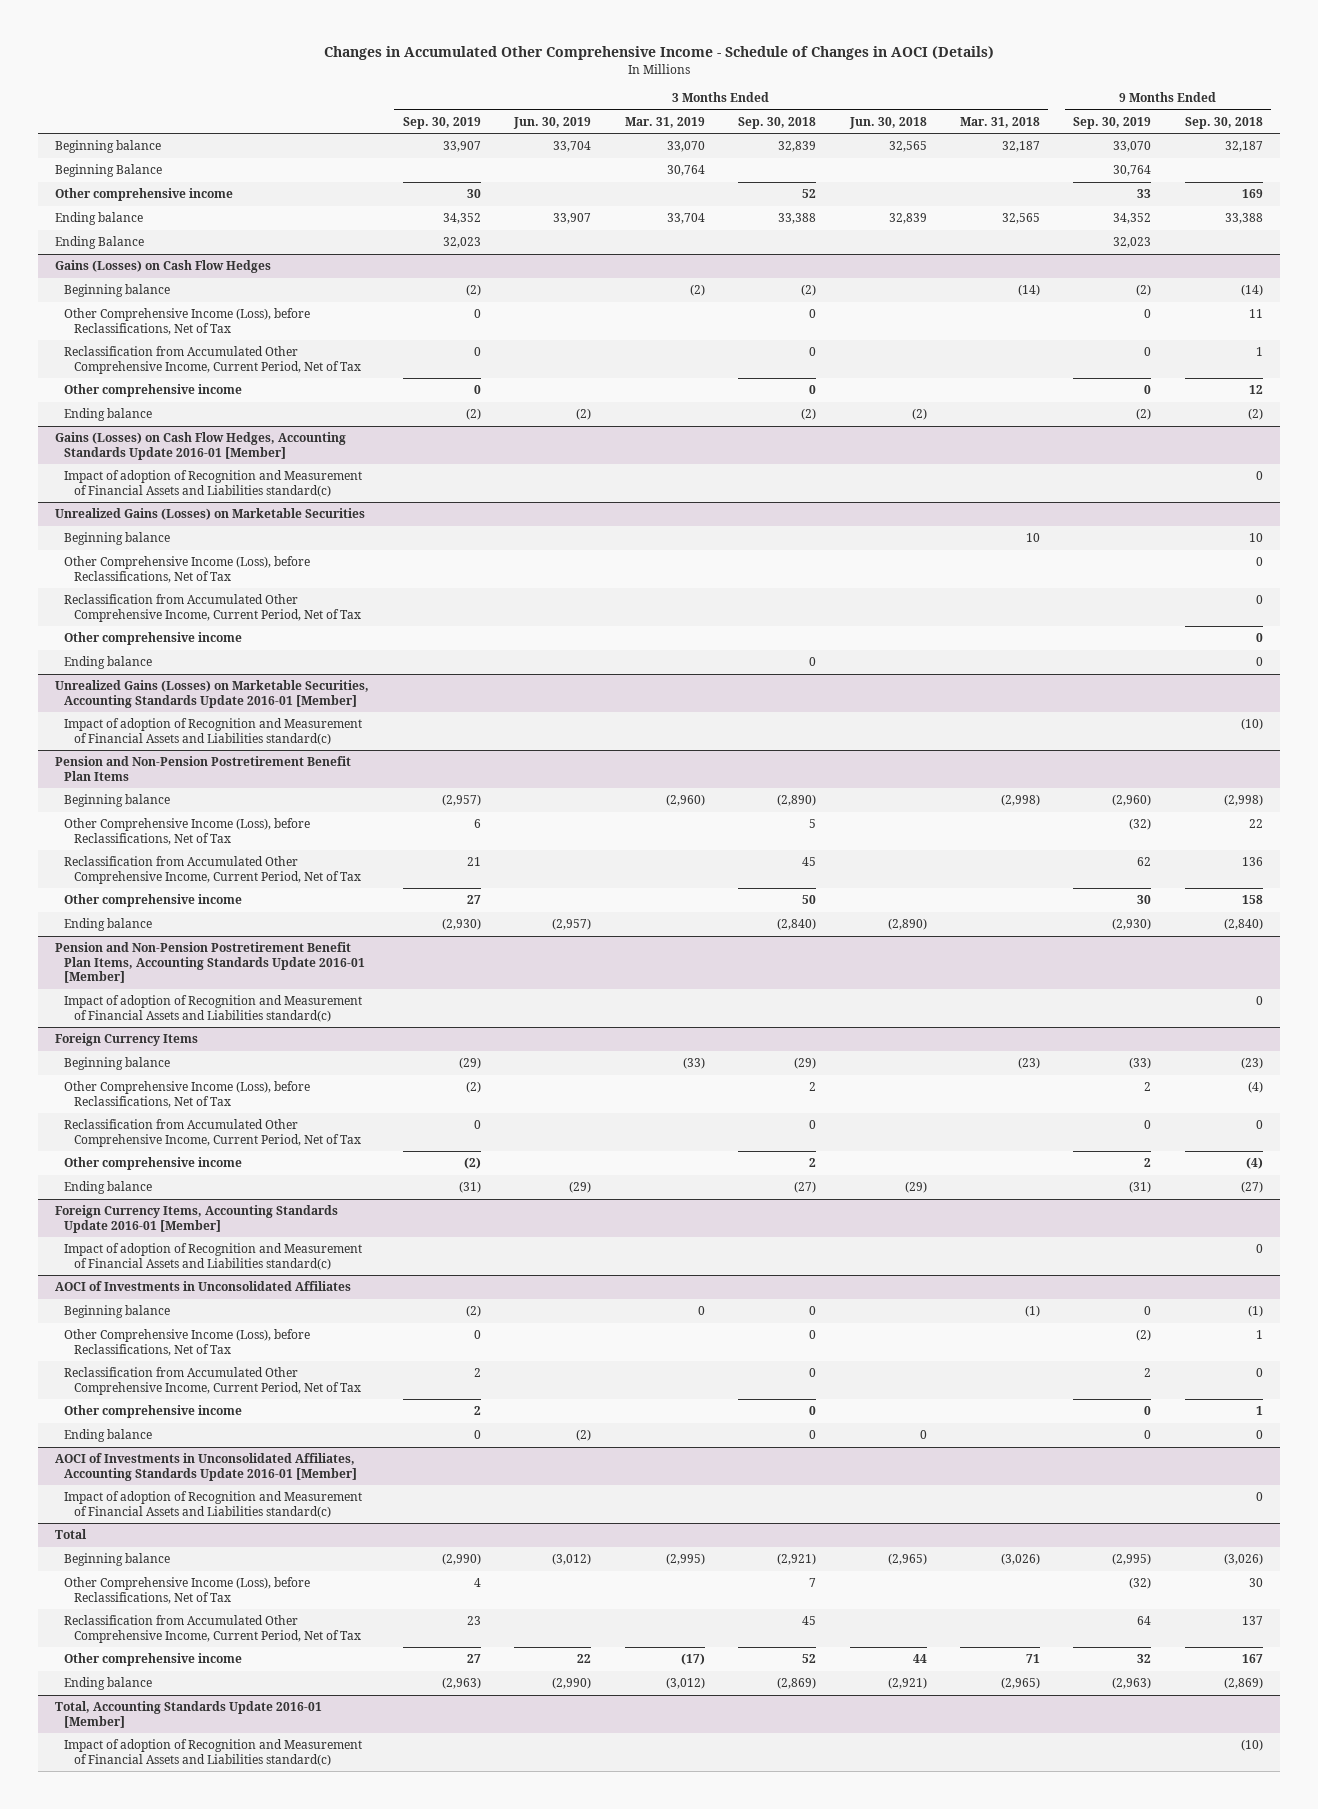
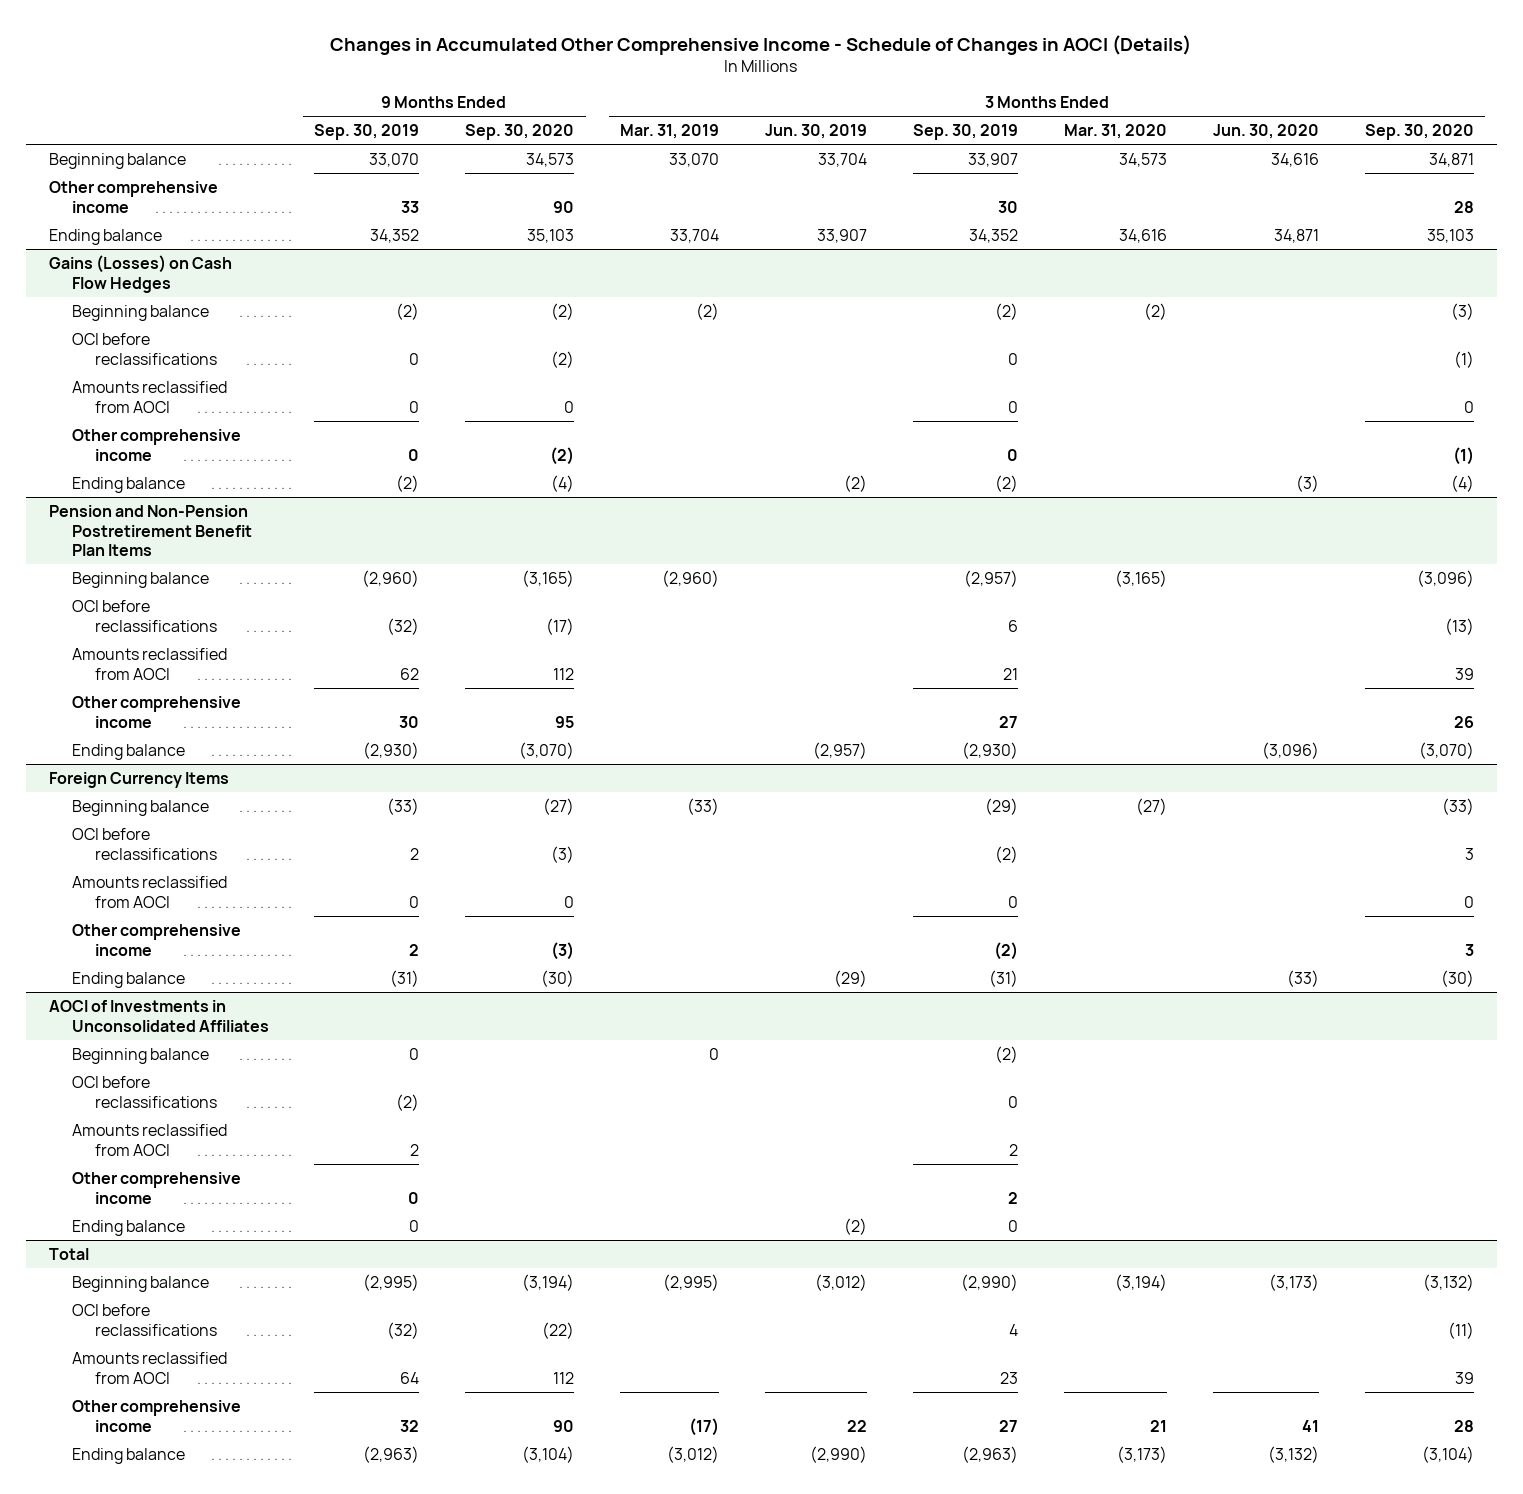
- | 3 Months Ended Sep. 30, 2019 | 3 Months Ended Jun. 30, 2019 | 3 Months Ended Mar. 31, 2019 | 3 Months Ended Sep. 30, 2018 | 3 Months Ended Jun. 30, 2018 | 3 Months Ended Mar. 31, 2018 | 9 Months Ended Sep. 30, 2019 | 9 Months Ended Sep. 30, 2018
+ | 9 Months Ended Sep. 30, 2019 | 9 Months Ended Sep. 30, 2020 | 3 Months Ended Mar. 31, 2019 | 3 Months Ended Jun. 30, 2019 | 3 Months Ended Sep. 30, 2019 | 3 Months Ended Mar. 31, 2020 | 3 Months Ended Jun. 30, 2020 | 3 Months Ended Sep. 30, 2020
- Beginning Balance | | | 30,764 | | | | 30,764 |
- Ending Balance | 32,023 | | | | | | 32,023 |
@ Gains (Losses) on Cash Flow Hedges
- Other Comprehensive Income (Loss), before Reclassifications, Net of Tax | 0 | | | 0 | | | 0 | 11
- Reclassification from Accumulated Other Comprehensive Income, Current Period, Net of Tax | 0 | | | 0 | | | 0 | 1
+ OCI before reclassifications | 0 | (2) | | | 0 | | | (1)
+ Amounts reclassified from AOCI | 0 | 0 | | | 0 | | | 0
- Gains (Losses) on Cash Flow Hedges, Accounting Standards Update 2016-01 [Member]
- Impact of adoption of Recognition and Measurement of Financial Assets and Liabilities standard(c) | | | | | | | | 0
- Unrealized Gains (Losses) on Marketable Securities
- Beginning balance | | | | | | 10 | | 10
- Other Comprehensive Income (Loss), before Reclassifications, Net of Tax | | | | | | | | 0
- Reclassification from Accumulated Other Comprehensive Income, Current Period, Net of Tax | | | | | | | | 0
- Other comprehensive income | | | | | | | | 0
- Ending balance | | | | 0 | | | | 0
- Unrealized Gains (Losses) on Marketable Securities, Accounting Standards Update 2016-01 [Member]
- Impact of adoption of Recognition and Measurement of Financial Assets and Liabilities standard(c) | | | | | | | | (10)
@ Pension and Non-Pension Postretirement Benefit Plan Items
- Other Comprehensive Income (Loss), before Reclassifications, Net of Tax | 6 | | | 5 | | | (32) | 22
- Reclassification from Accumulated Other Comprehensive Income, Current Period, Net of Tax | 21 | | | 45 | | | 62 | 136
+ OCI before reclassifications | (32) | (17) | | | 6 | | | (13)
+ Amounts reclassified from AOCI | 62 | 112 | | | 21 | | | 39
- Pension and Non-Pension Postretirement Benefit Plan Items, Accounting Standards Update 2016-01 [Member]
- Impact of adoption of Recognition and Measurement of Financial Assets and Liabilities standard(c) | | | | | | | | 0
@ Foreign Currency Items
- Other Comprehensive Income (Loss), before Reclassifications, Net of Tax | (2) | | | 2 | | | 2 | (4)
- Reclassification from Accumulated Other Comprehensive Income, Current Period, Net of Tax | 0 | | | 0 | | | 0 | 0
+ OCI before reclassifications | 2 | (3) | | | (2) | | | 3
+ Amounts reclassified from AOCI | 0 | 0 | | | 0 | | | 0
- Foreign Currency Items, Accounting Standards Update 2016-01 [Member]
- Impact of adoption of Recognition and Measurement of Financial Assets and Liabilities standard(c) | | | | | | | | 0
@ AOCI of Investments in Unconsolidated Affiliates
- Other Comprehensive Income (Loss), before Reclassifications, Net of Tax | 0 | | | 0 | | | (2) | 1
- Reclassification from Accumulated Other Comprehensive Income, Current Period, Net of Tax | 2 | | | 0 | | | 2 | 0
+ OCI before reclassifications | (2) | | | | 0 | | |
+ Amounts reclassified from AOCI | 2 | | | | 2 | | |
- AOCI of Investments in Unconsolidated Affiliates, Accounting Standards Update 2016-01 [Member]
- Impact of adoption of Recognition and Measurement of Financial Assets and Liabilities standard(c) | | | | | | | | 0
@ Total
- Other Comprehensive Income (Loss), before Reclassifications, Net of Tax | 4 | | | 7 | | | (32) | 30
- Reclassification from Accumulated Other Comprehensive Income, Current Period, Net of Tax | 23 | | | 45 | | | 64 | 137
+ OCI before reclassifications | (32) | (22) | | | 4 | | | (11)
+ Amounts reclassified from AOCI | 64 | 112 | | | 23 | | | 39
- Total, Accounting Standards Update 2016-01 [Member]
- Impact of adoption of Recognition and Measurement of Financial Assets and Liabilities standard(c) | | | | | | | | (10)

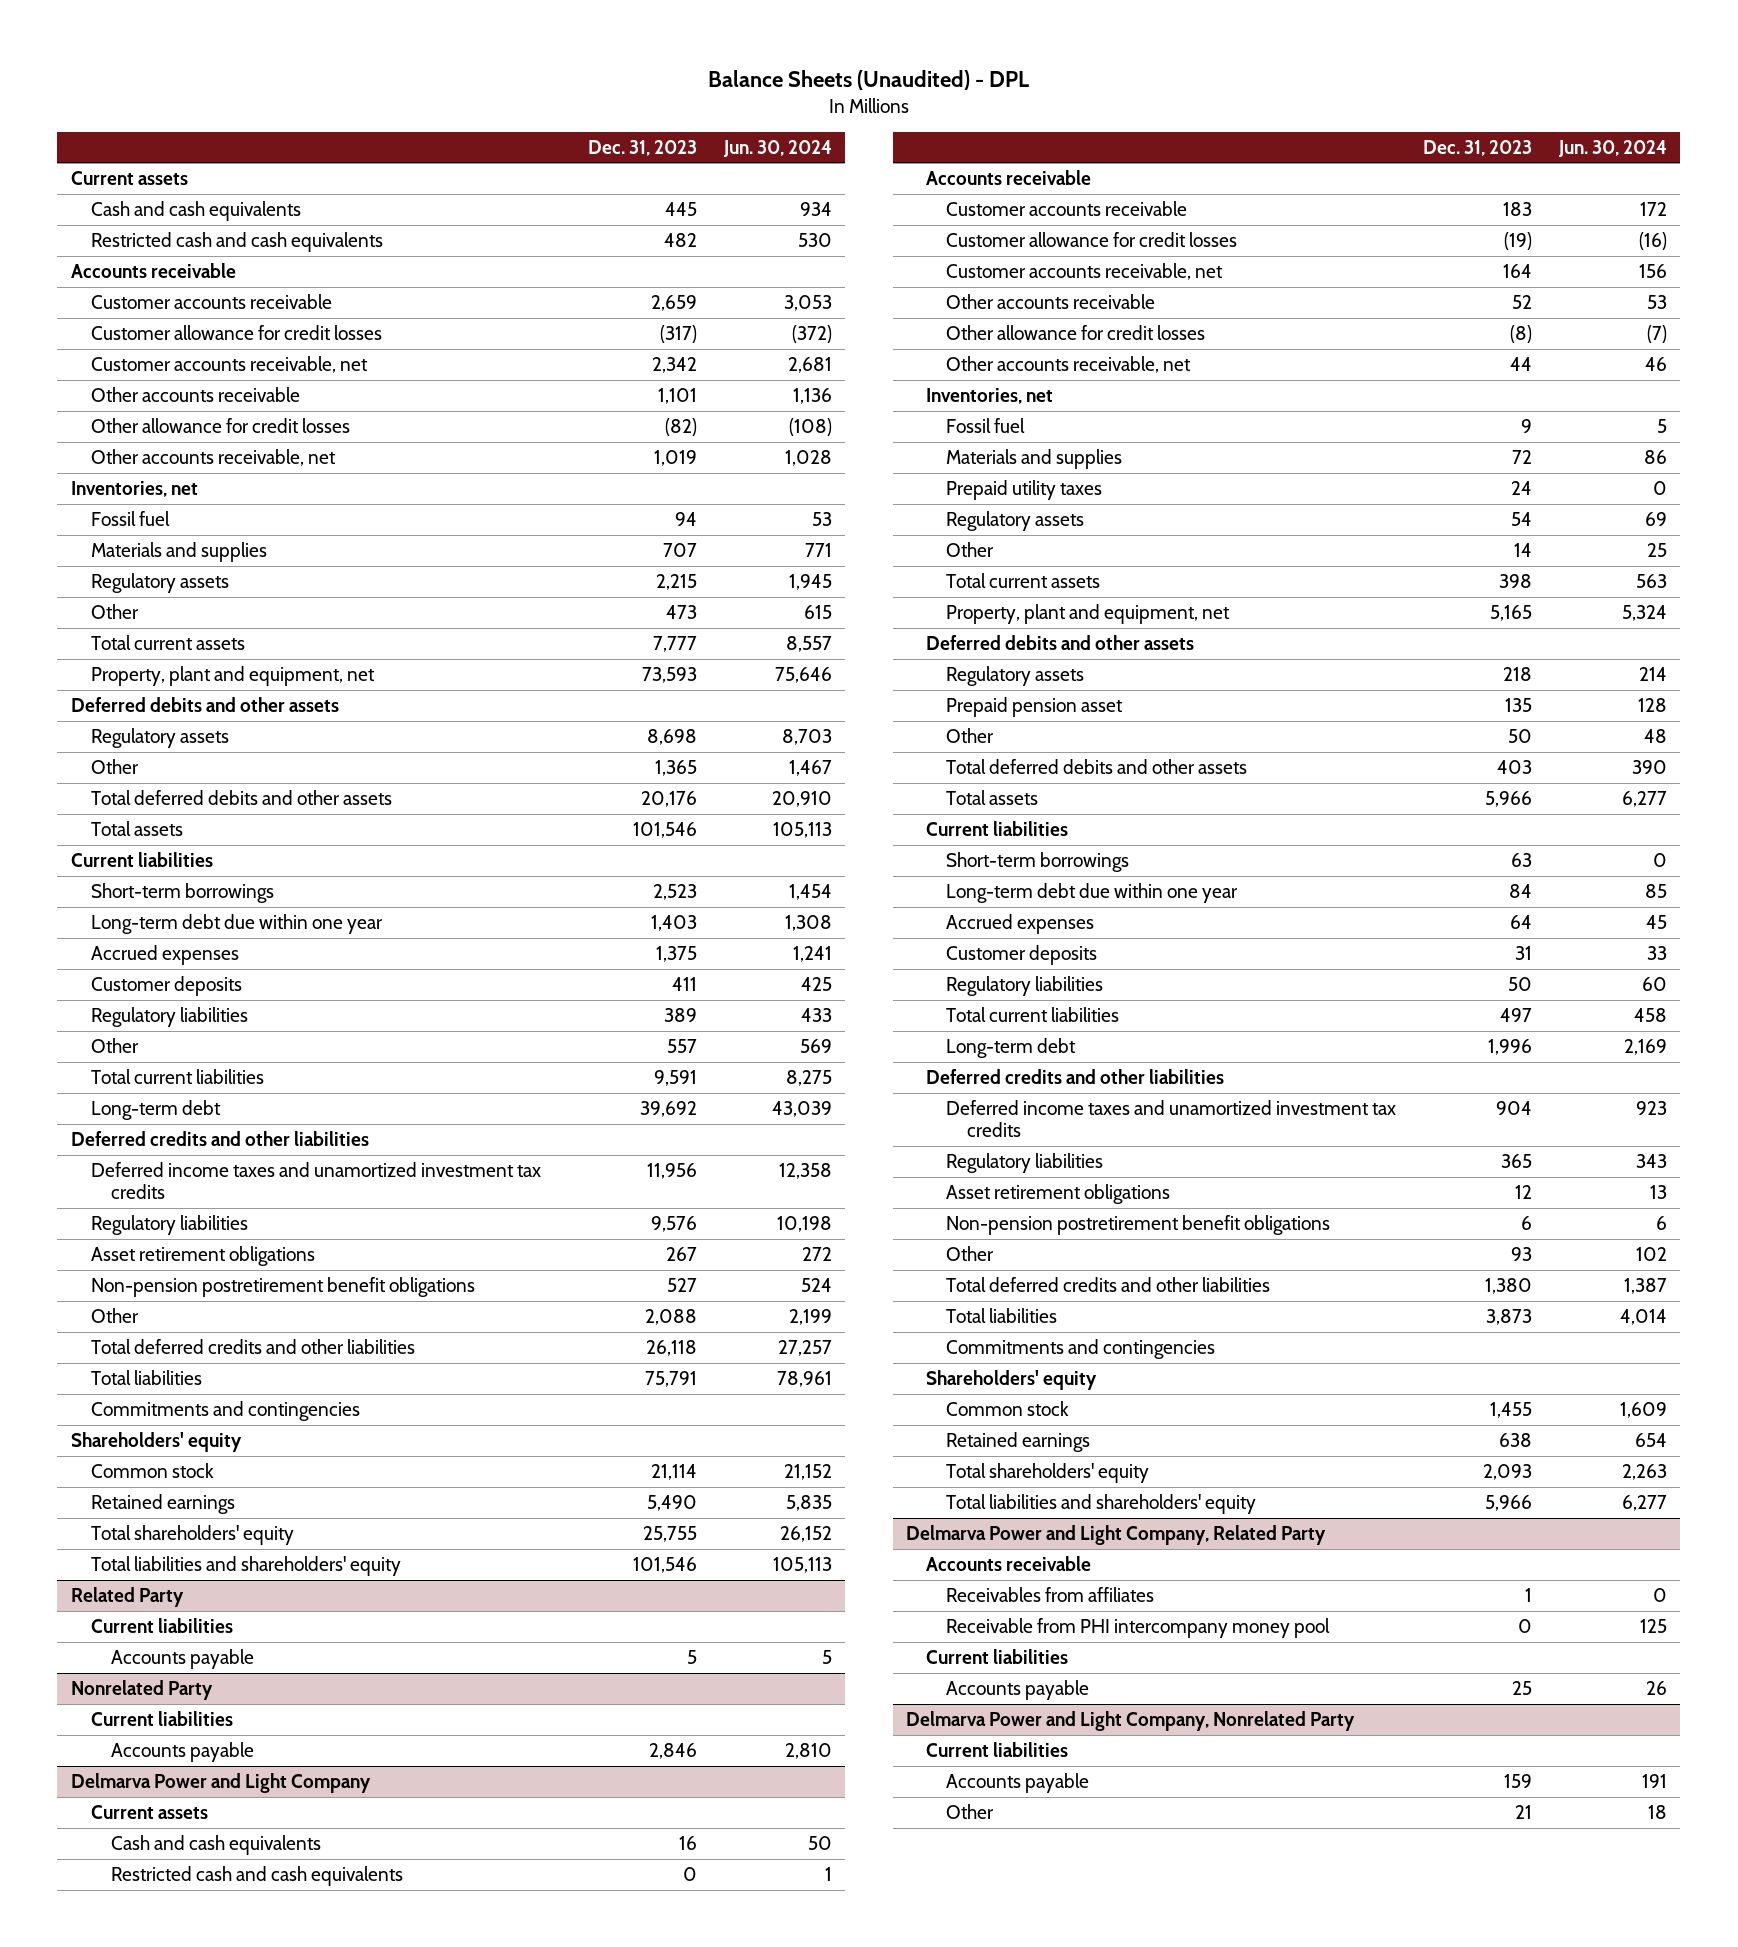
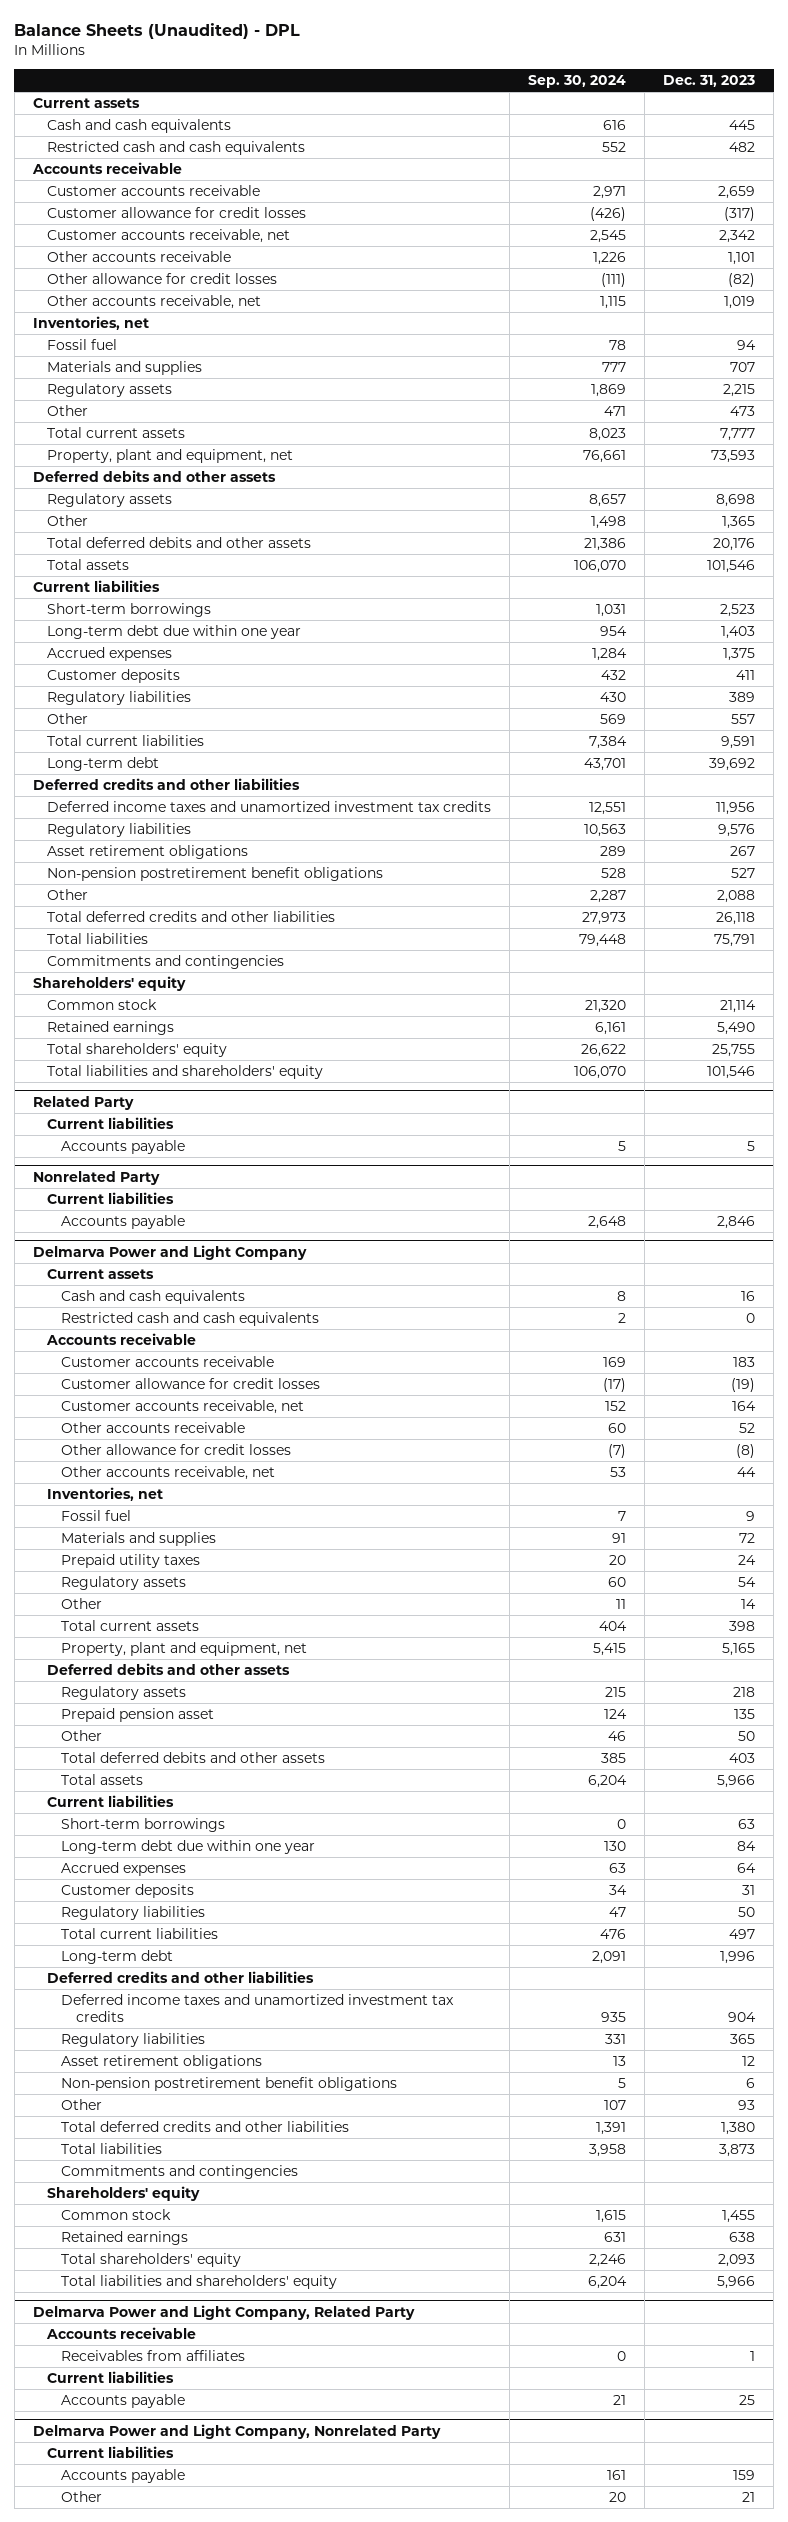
- | Dec. 31, 2023 | Jun. 30, 2024
+ | Sep. 30, 2024 | Dec. 31, 2023
@ Delmarva Power and Light Company, Related Party
- Receivable from PHI intercompany money pool | 0 | 125

